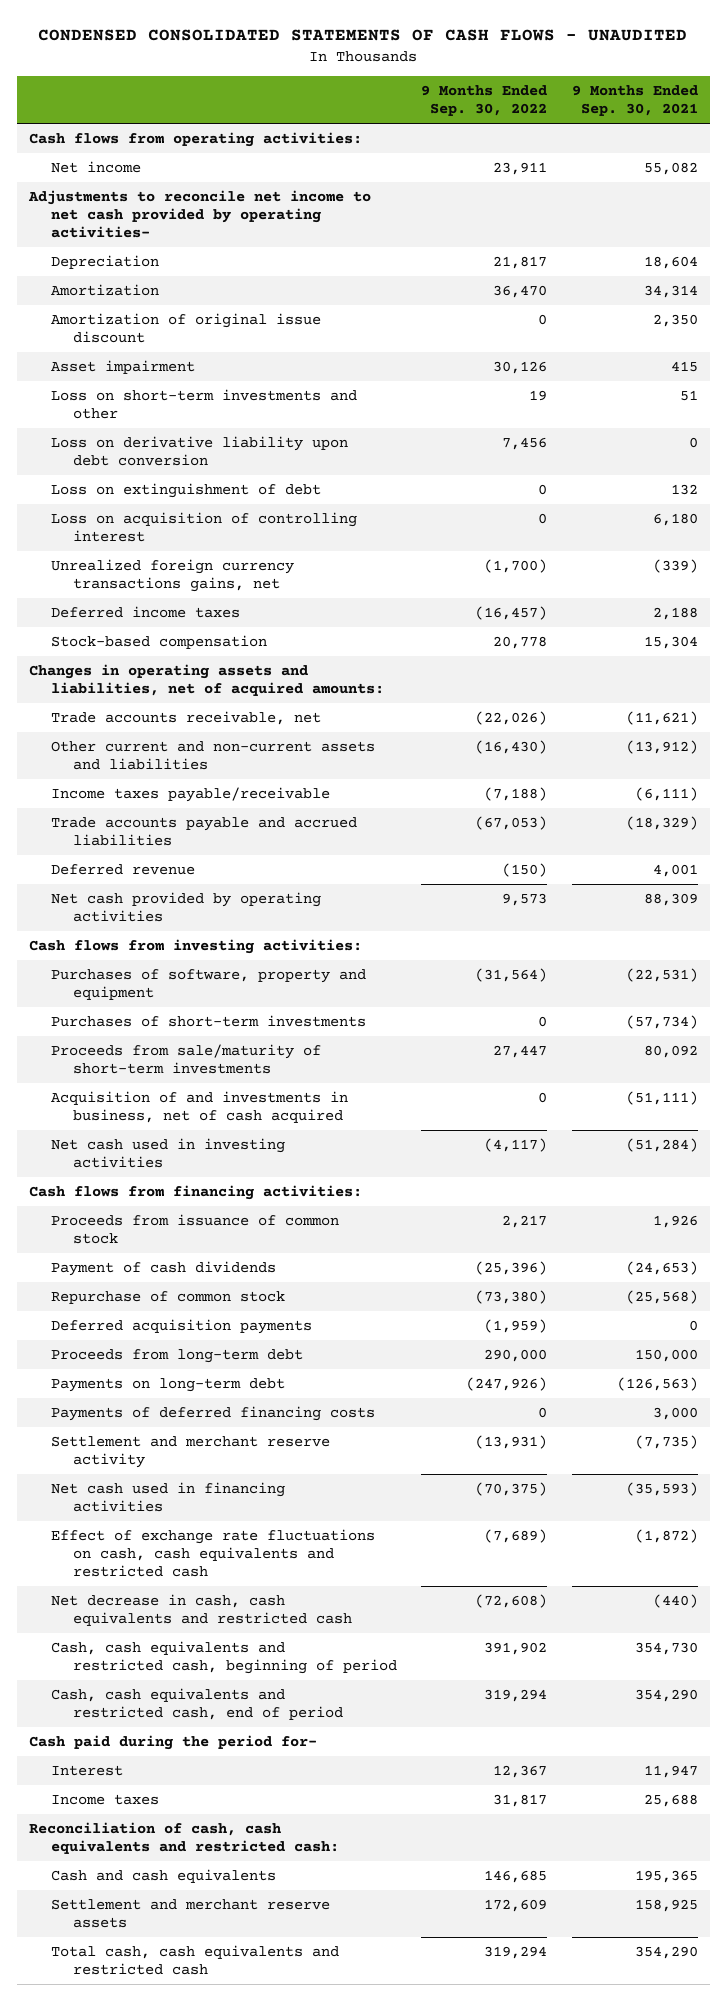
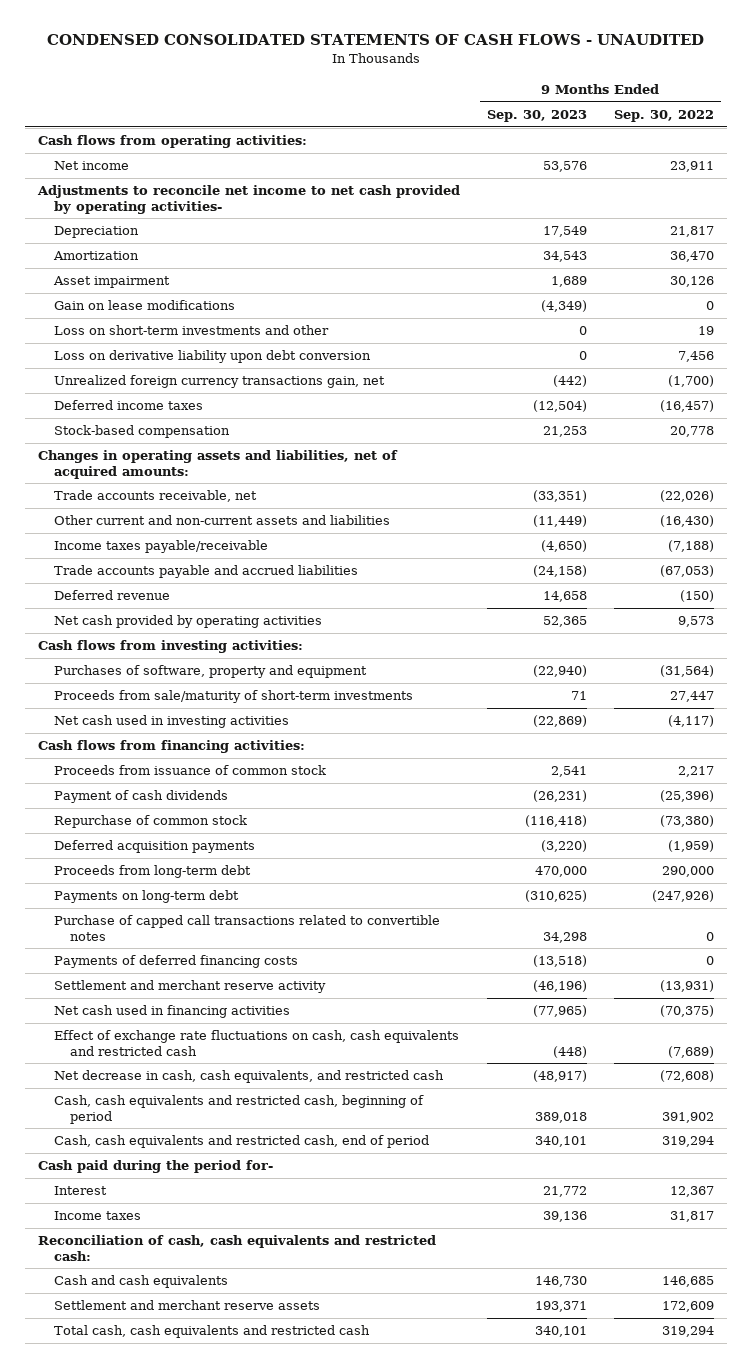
- | 9 Months Ended Sep. 30, 2022 | 9 Months Ended Sep. 30, 2021
+ | 9 Months Ended Sep. 30, 2023 | 9 Months Ended Sep. 30, 2022
- Amortization of original issue discount | 0 | 2,350
+ Gain on lease modifications | (4,349) | 0
- Loss on extinguishment of debt | 0 | 132
- Loss on acquisition of controlling interest | 0 | 6,180
- Unrealized foreign currency transactions gains, net | (1,700) | (339)
+ Unrealized foreign currency transactions gain, net | (442) | (1,700)
- Purchases of short-term investments | 0 | (57,734)
- Acquisition of and investments in business, net of cash acquired | 0 | (51,111)
+ Purchase of capped call transactions related to convertible notes | 34,298 | 0
- Net decrease in cash, cash equivalents and restricted cash | (72,608) | (440)
+ Net decrease in cash, cash equivalents, and restricted cash | (48,917) | (72,608)

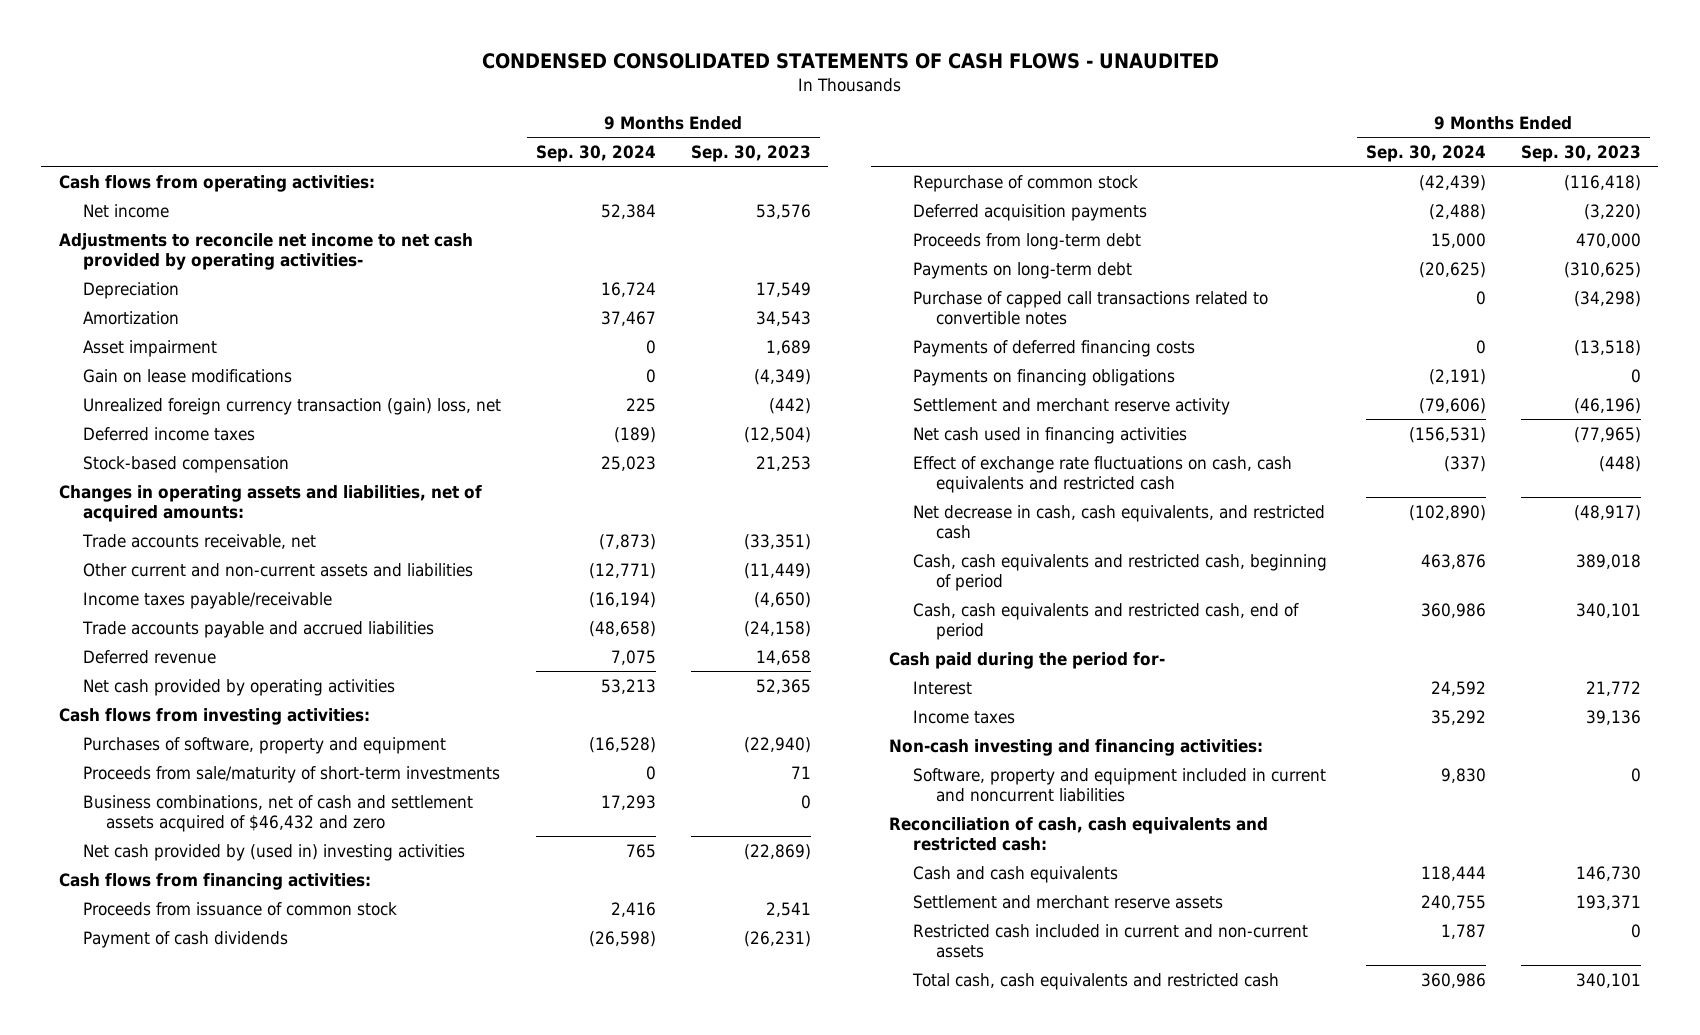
- | 9 Months Ended Sep. 30, 2023 | 9 Months Ended Sep. 30, 2022
+ | 9 Months Ended Sep. 30, 2024 | 9 Months Ended Sep. 30, 2023
- Loss on short-term investments and other | 0 | 19
- Loss on derivative liability upon debt conversion | 0 | 7,456
- Unrealized foreign currency transactions gain, net | (442) | (1,700)
+ Unrealized foreign currency transaction (gain) loss, net | 225 | (442)
- Net cash used in investing activities | (22,869) | (4,117)
+ Business combinations, net of cash and settlement assets acquired of $46,432 and zero | 17,293 | 0
+ Net cash provided by (used in) investing activities | 765 | (22,869)
- Purchase of capped call transactions related to convertible notes | 34,298 | 0
+ Purchase of capped call transactions related to convertible notes | 0 | (34,298)
+ Payments on financing obligations | (2,191) | 0
+ Non-cash investing and financing activities:
+ Software, property and equipment included in current and noncurrent liabilities | 9,830 | 0
+ Restricted cash included in current and non-current assets | 1,787 | 0

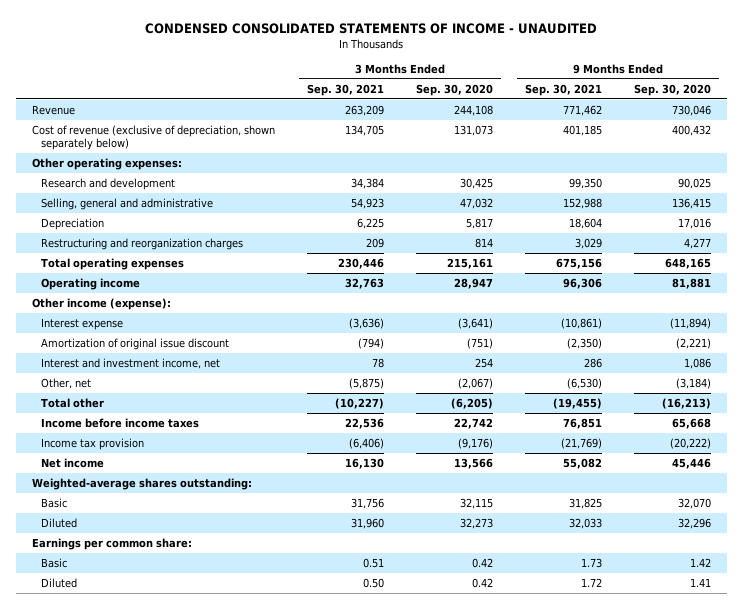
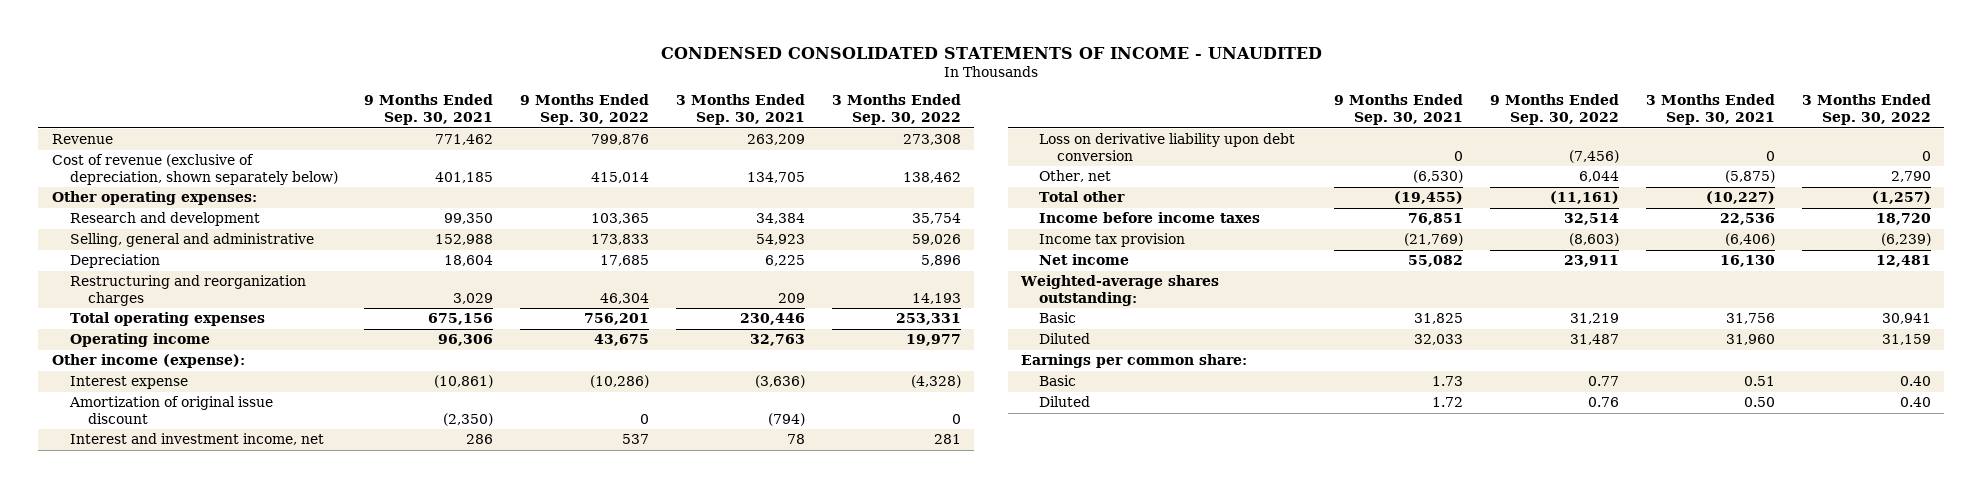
- | 3 Months Ended Sep. 30, 2021 | 3 Months Ended Sep. 30, 2020 | 9 Months Ended Sep. 30, 2021 | 9 Months Ended Sep. 30, 2020
+ | 9 Months Ended Sep. 30, 2021 | 9 Months Ended Sep. 30, 2022 | 3 Months Ended Sep. 30, 2021 | 3 Months Ended Sep. 30, 2022
+ Loss on derivative liability upon debt conversion | 0 | (7,456) | 0 | 0

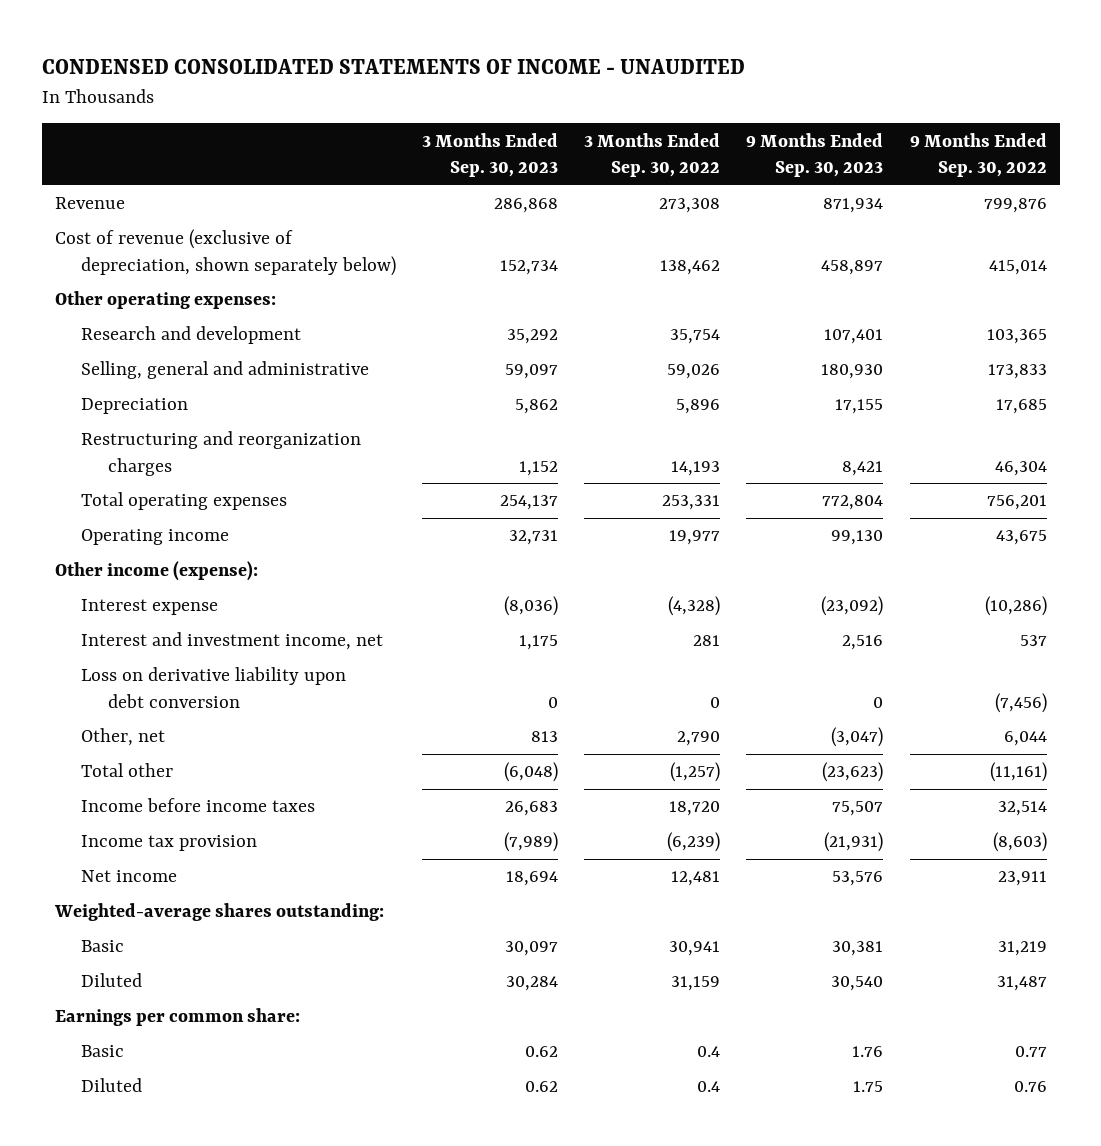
- | 9 Months Ended Sep. 30, 2021 | 9 Months Ended Sep. 30, 2022 | 3 Months Ended Sep. 30, 2021 | 3 Months Ended Sep. 30, 2022
+ | 3 Months Ended Sep. 30, 2023 | 3 Months Ended Sep. 30, 2022 | 9 Months Ended Sep. 30, 2023 | 9 Months Ended Sep. 30, 2022
- Amortization of original issue discount | (2,350) | 0 | (794) | 0
- Basic | 1.73 | 0.77 | 0.51 | 0.40
- Diluted | 1.72 | 0.76 | 0.50 | 0.40
+ Basic | 0.62 | 0.4 | 1.76 | 0.77
+ Diluted | 0.62 | 0.4 | 1.75 | 0.76

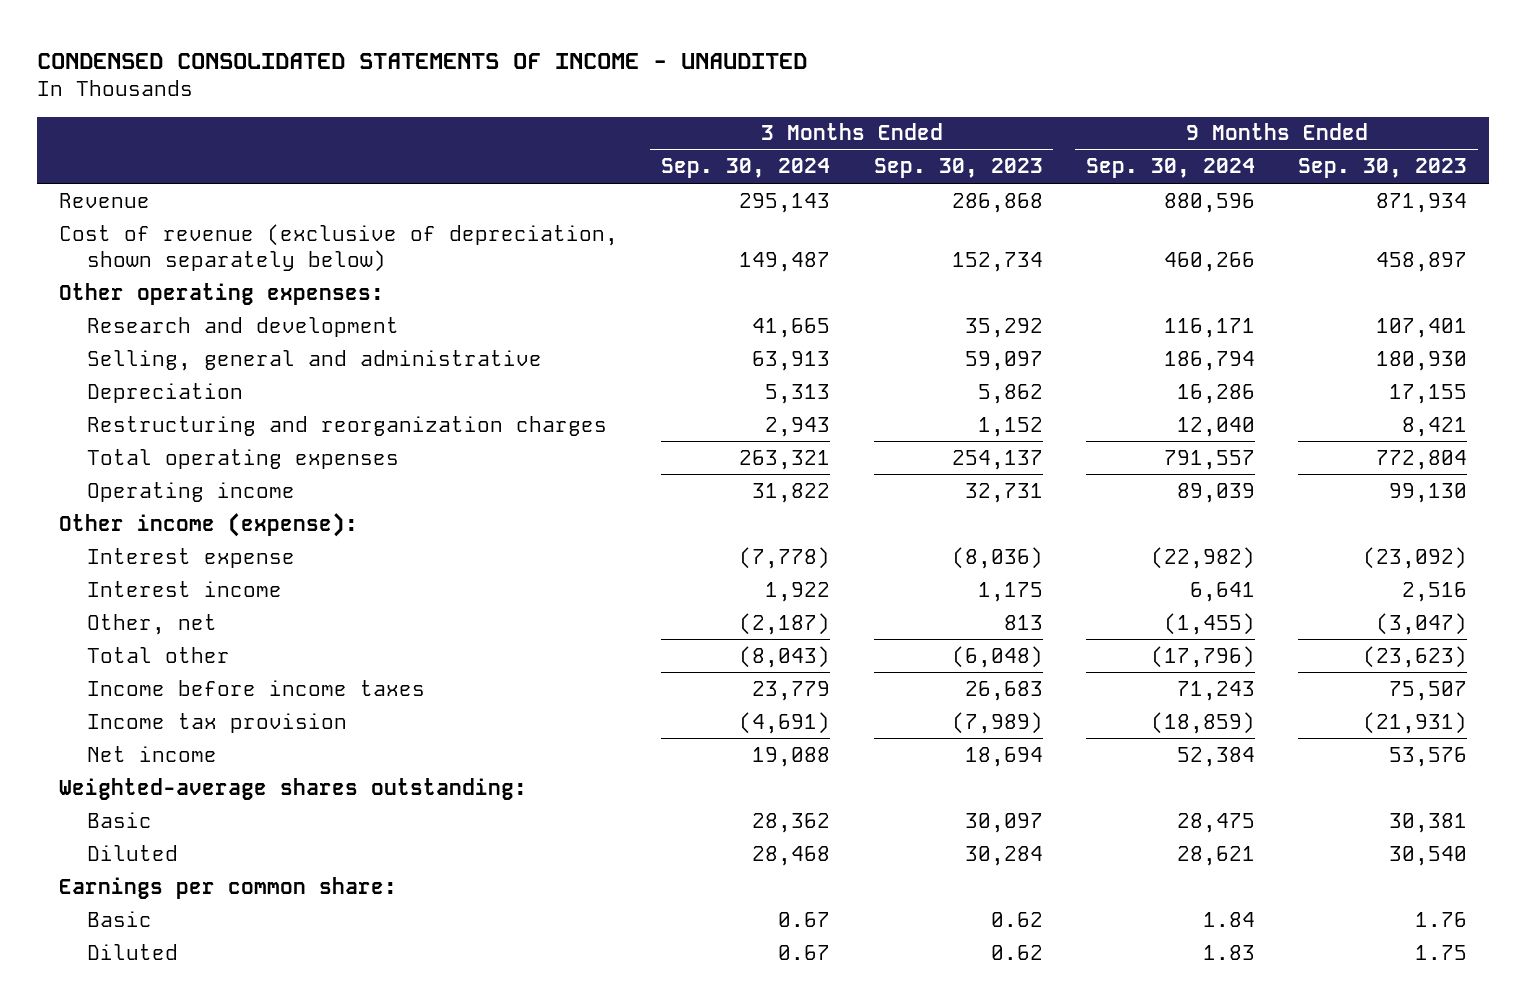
- | 3 Months Ended Sep. 30, 2023 | 3 Months Ended Sep. 30, 2022 | 9 Months Ended Sep. 30, 2023 | 9 Months Ended Sep. 30, 2022
+ | 3 Months Ended Sep. 30, 2024 | 3 Months Ended Sep. 30, 2023 | 9 Months Ended Sep. 30, 2024 | 9 Months Ended Sep. 30, 2023
- Interest and investment income, net | 1,175 | 281 | 2,516 | 537
- Loss on derivative liability upon debt conversion | 0 | 0 | 0 | (7,456)
+ Interest income | 1,922 | 1,175 | 6,641 | 2,516

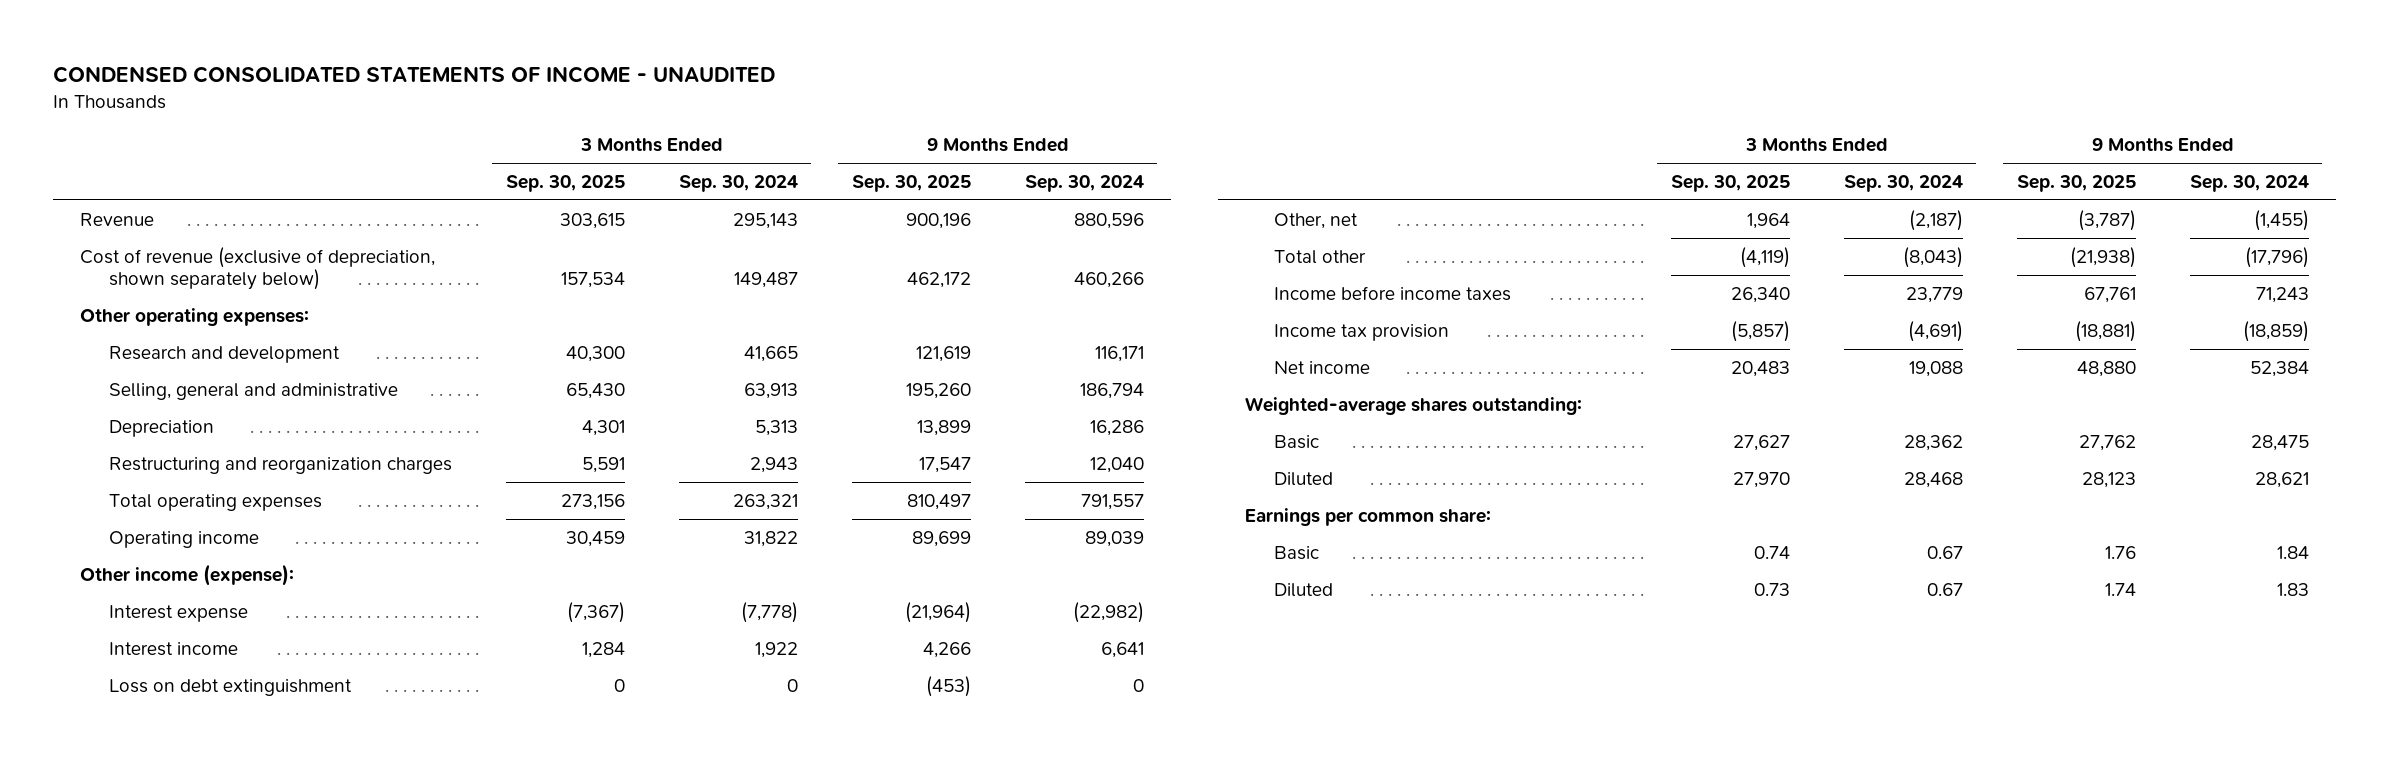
- | 3 Months Ended Sep. 30, 2024 | 3 Months Ended Sep. 30, 2023 | 9 Months Ended Sep. 30, 2024 | 9 Months Ended Sep. 30, 2023
+ | 3 Months Ended Sep. 30, 2025 | 3 Months Ended Sep. 30, 2024 | 9 Months Ended Sep. 30, 2025 | 9 Months Ended Sep. 30, 2024
+ Loss on debt extinguishment | 0 | 0 | (453) | 0

